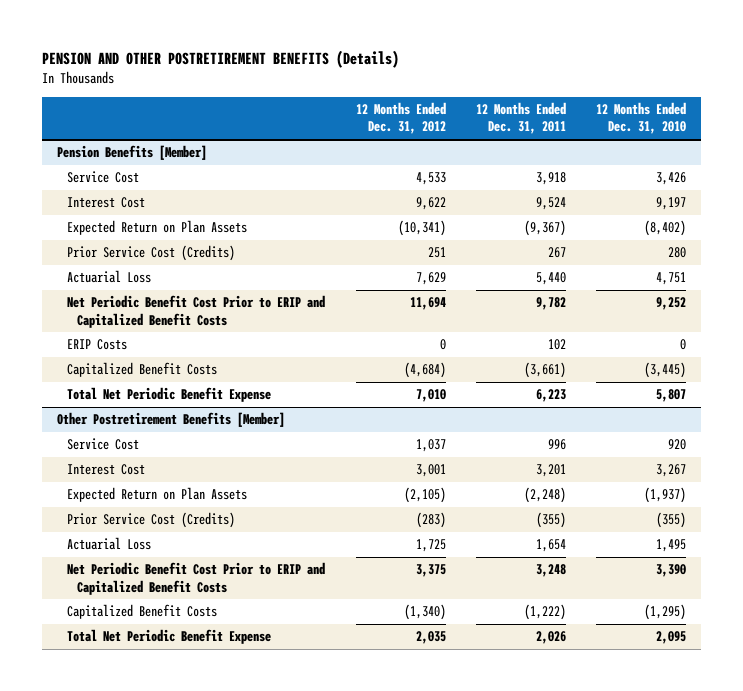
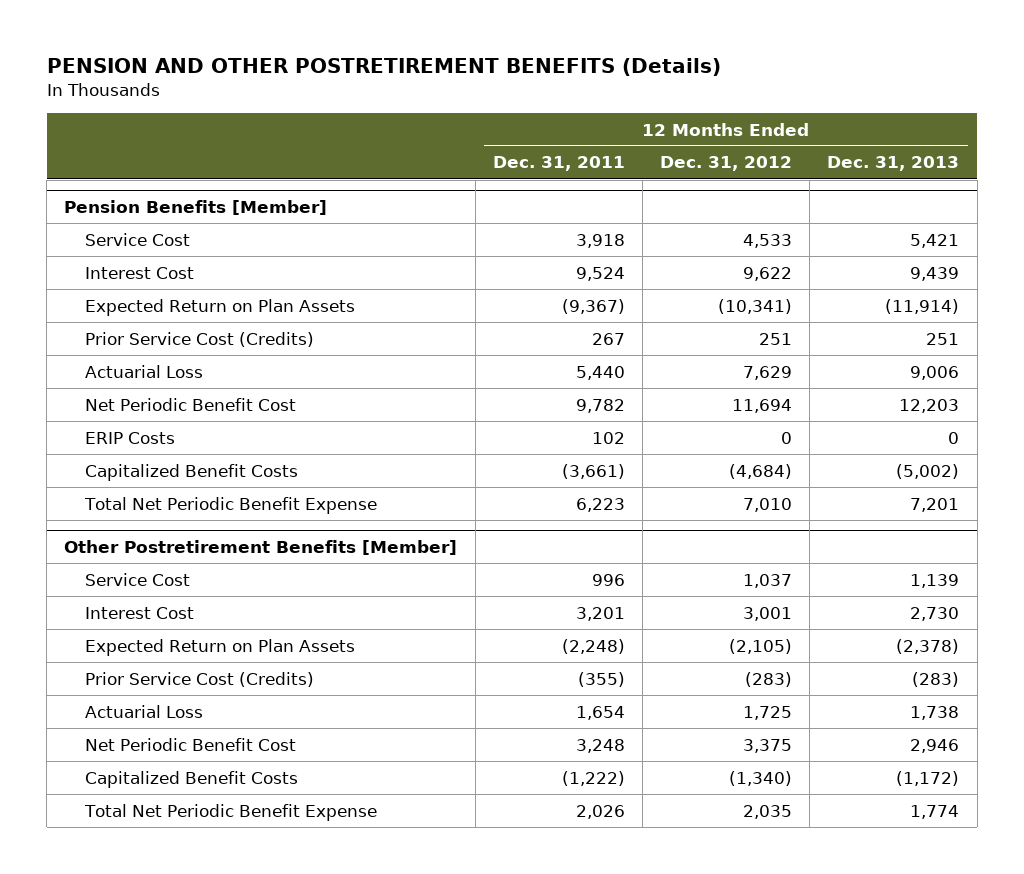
- | 12 Months Ended Dec. 31, 2012 | 12 Months Ended Dec. 31, 2011 | 12 Months Ended Dec. 31, 2010
+ | 12 Months Ended Dec. 31, 2011 | 12 Months Ended Dec. 31, 2012 | 12 Months Ended Dec. 31, 2013
@ Pension Benefits [Member]
- Net Periodic Benefit Cost Prior to ERIP and Capitalized Benefit Costs | 11,694 | 9,782 | 9,252
+ Net Periodic Benefit Cost | 9,782 | 11,694 | 12,203
@ Other Postretirement Benefits [Member]
- Net Periodic Benefit Cost Prior to ERIP and Capitalized Benefit Costs | 3,375 | 3,248 | 3,390
+ Net Periodic Benefit Cost | 3,248 | 3,375 | 2,946

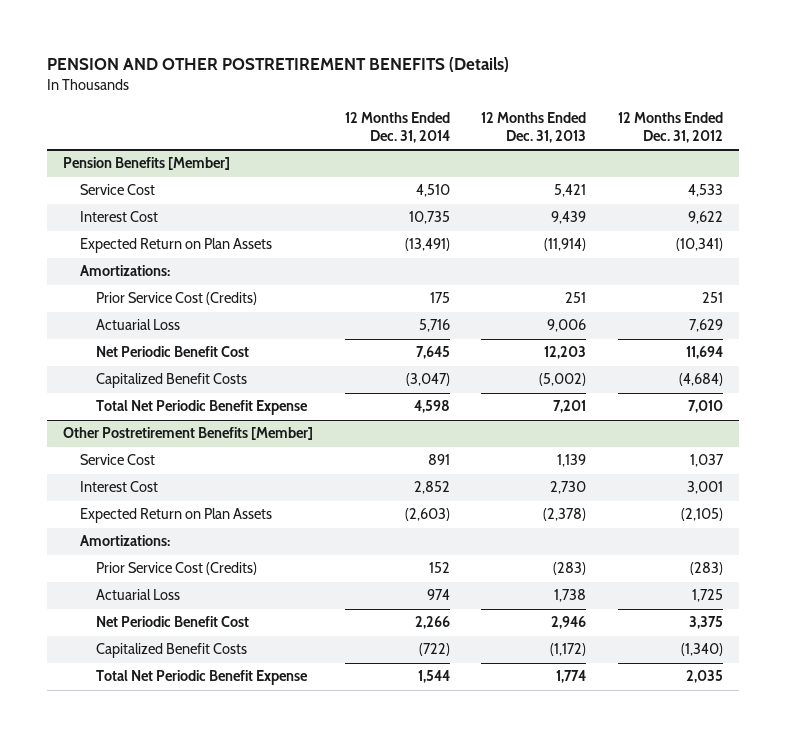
- | 12 Months Ended Dec. 31, 2011 | 12 Months Ended Dec. 31, 2012 | 12 Months Ended Dec. 31, 2013
+ | 12 Months Ended Dec. 31, 2014 | 12 Months Ended Dec. 31, 2013 | 12 Months Ended Dec. 31, 2012
@ Pension Benefits [Member]
+ Amortizations:
- ERIP Costs | 102 | 0 | 0
@ Other Postretirement Benefits [Member]
+ Amortizations:

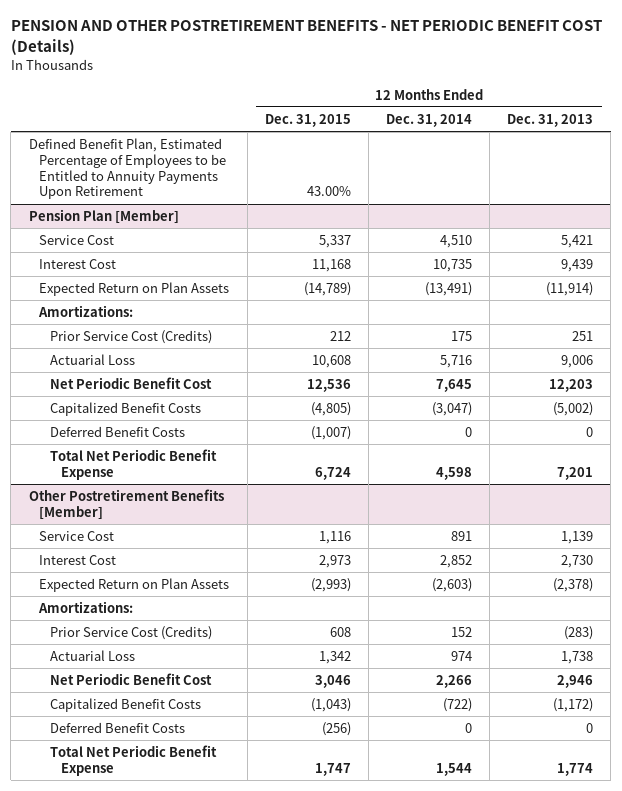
- PENSION AND OTHER POSTRETIREMENT BENEFITS (Details)
+ PENSION AND OTHER POSTRETIREMENT BENEFITS - NET PERIODIC BENEFIT COST (Details)
- | 12 Months Ended Dec. 31, 2014 | 12 Months Ended Dec. 31, 2013 | 12 Months Ended Dec. 31, 2012
+ | 12 Months Ended Dec. 31, 2015 | 12 Months Ended Dec. 31, 2014 | 12 Months Ended Dec. 31, 2013
- Pension Benefits [Member]
+ Defined Benefit Plan, Estimated Percentage of Employees to be Entitled to Annuity Payments Upon Retirement | 43.00% | |
+ Pension Plan [Member]
+ Deferred Benefit Costs | (1,007) | 0 | 0
@ Other Postretirement Benefits [Member]
+ Deferred Benefit Costs | (256) | 0 | 0

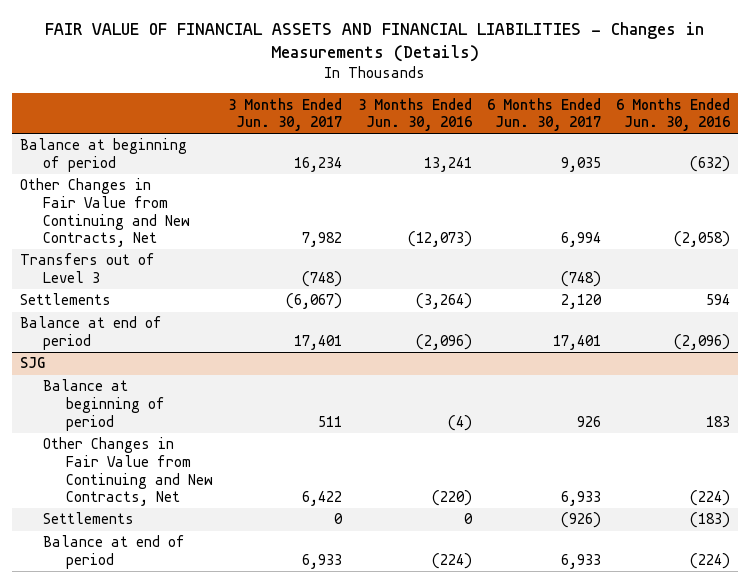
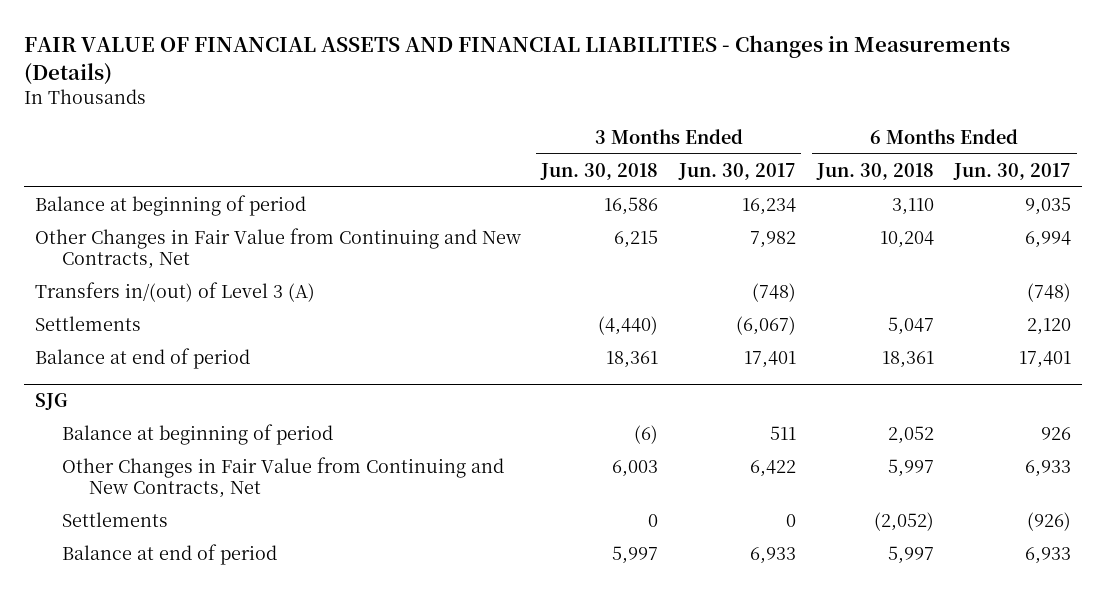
- | 3 Months Ended Jun. 30, 2017 | 3 Months Ended Jun. 30, 2016 | 6 Months Ended Jun. 30, 2017 | 6 Months Ended Jun. 30, 2016
+ | 3 Months Ended Jun. 30, 2018 | 3 Months Ended Jun. 30, 2017 | 6 Months Ended Jun. 30, 2018 | 6 Months Ended Jun. 30, 2017
- Transfers out of Level 3 | (748) | | (748) |
+ Transfers in/(out) of Level 3 (A) | | (748) | | (748)

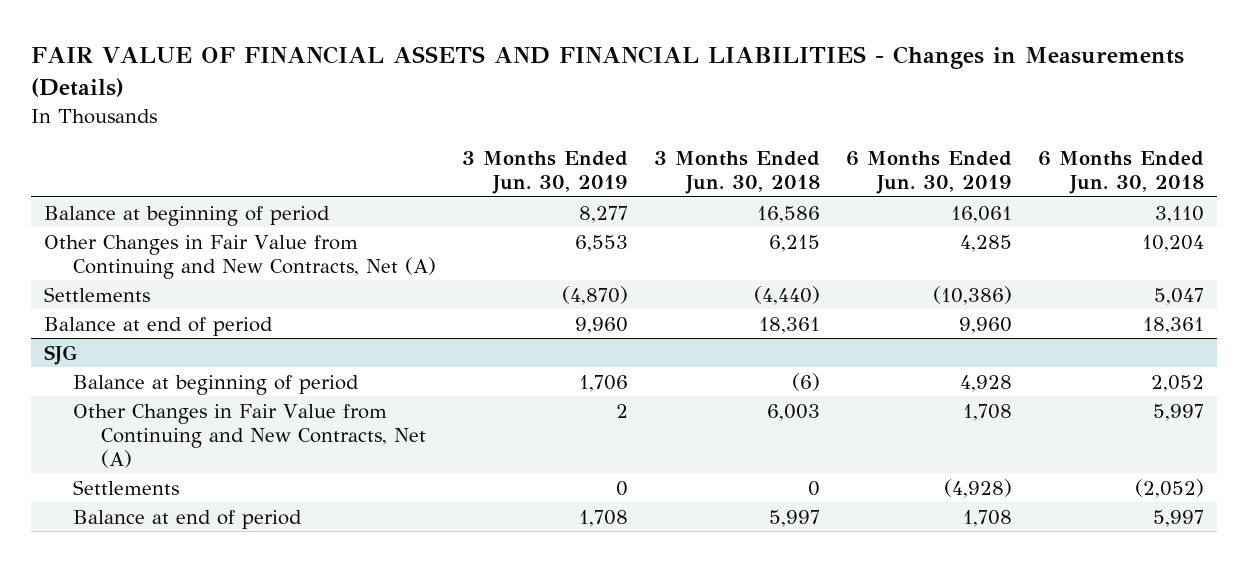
- | 3 Months Ended Jun. 30, 2018 | 3 Months Ended Jun. 30, 2017 | 6 Months Ended Jun. 30, 2018 | 6 Months Ended Jun. 30, 2017
+ | 3 Months Ended Jun. 30, 2019 | 3 Months Ended Jun. 30, 2018 | 6 Months Ended Jun. 30, 2019 | 6 Months Ended Jun. 30, 2018
- Other Changes in Fair Value from Continuing and New Contracts, Net | 6,215 | 7,982 | 10,204 | 6,994
- Transfers in/(out) of Level 3 (A) | | (748) | | (748)
+ Other Changes in Fair Value from Continuing and New Contracts, Net (A) | 6,553 | 6,215 | 4,285 | 10,204
@ SJG
- Other Changes in Fair Value from Continuing and New Contracts, Net | 6,003 | 6,422 | 5,997 | 6,933
+ Other Changes in Fair Value from Continuing and New Contracts, Net (A) | 2 | 6,003 | 1,708 | 5,997

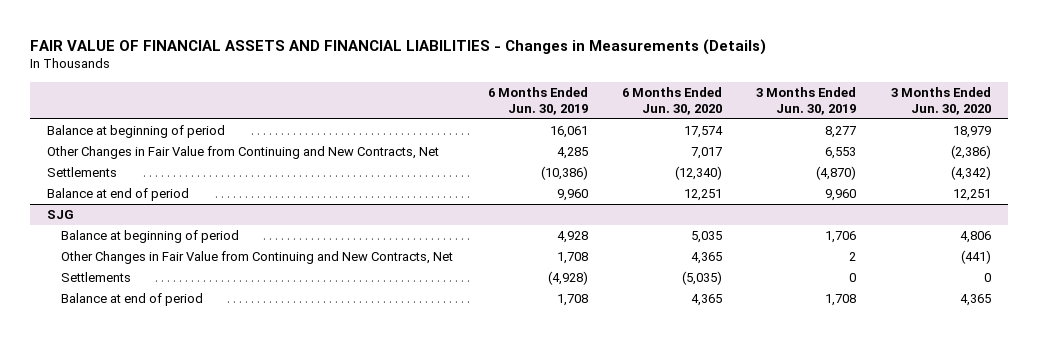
- | 3 Months Ended Jun. 30, 2019 | 3 Months Ended Jun. 30, 2018 | 6 Months Ended Jun. 30, 2019 | 6 Months Ended Jun. 30, 2018
+ | 6 Months Ended Jun. 30, 2019 | 6 Months Ended Jun. 30, 2020 | 3 Months Ended Jun. 30, 2019 | 3 Months Ended Jun. 30, 2020
- Other Changes in Fair Value from Continuing and New Contracts, Net (A) | 6,553 | 6,215 | 4,285 | 10,204
+ Other Changes in Fair Value from Continuing and New Contracts, Net | 4,285 | 7,017 | 6,553 | (2,386)
@ SJG
- Other Changes in Fair Value from Continuing and New Contracts, Net (A) | 2 | 6,003 | 1,708 | 5,997
+ Other Changes in Fair Value from Continuing and New Contracts, Net | 1,708 | 4,365 | 2 | (441)

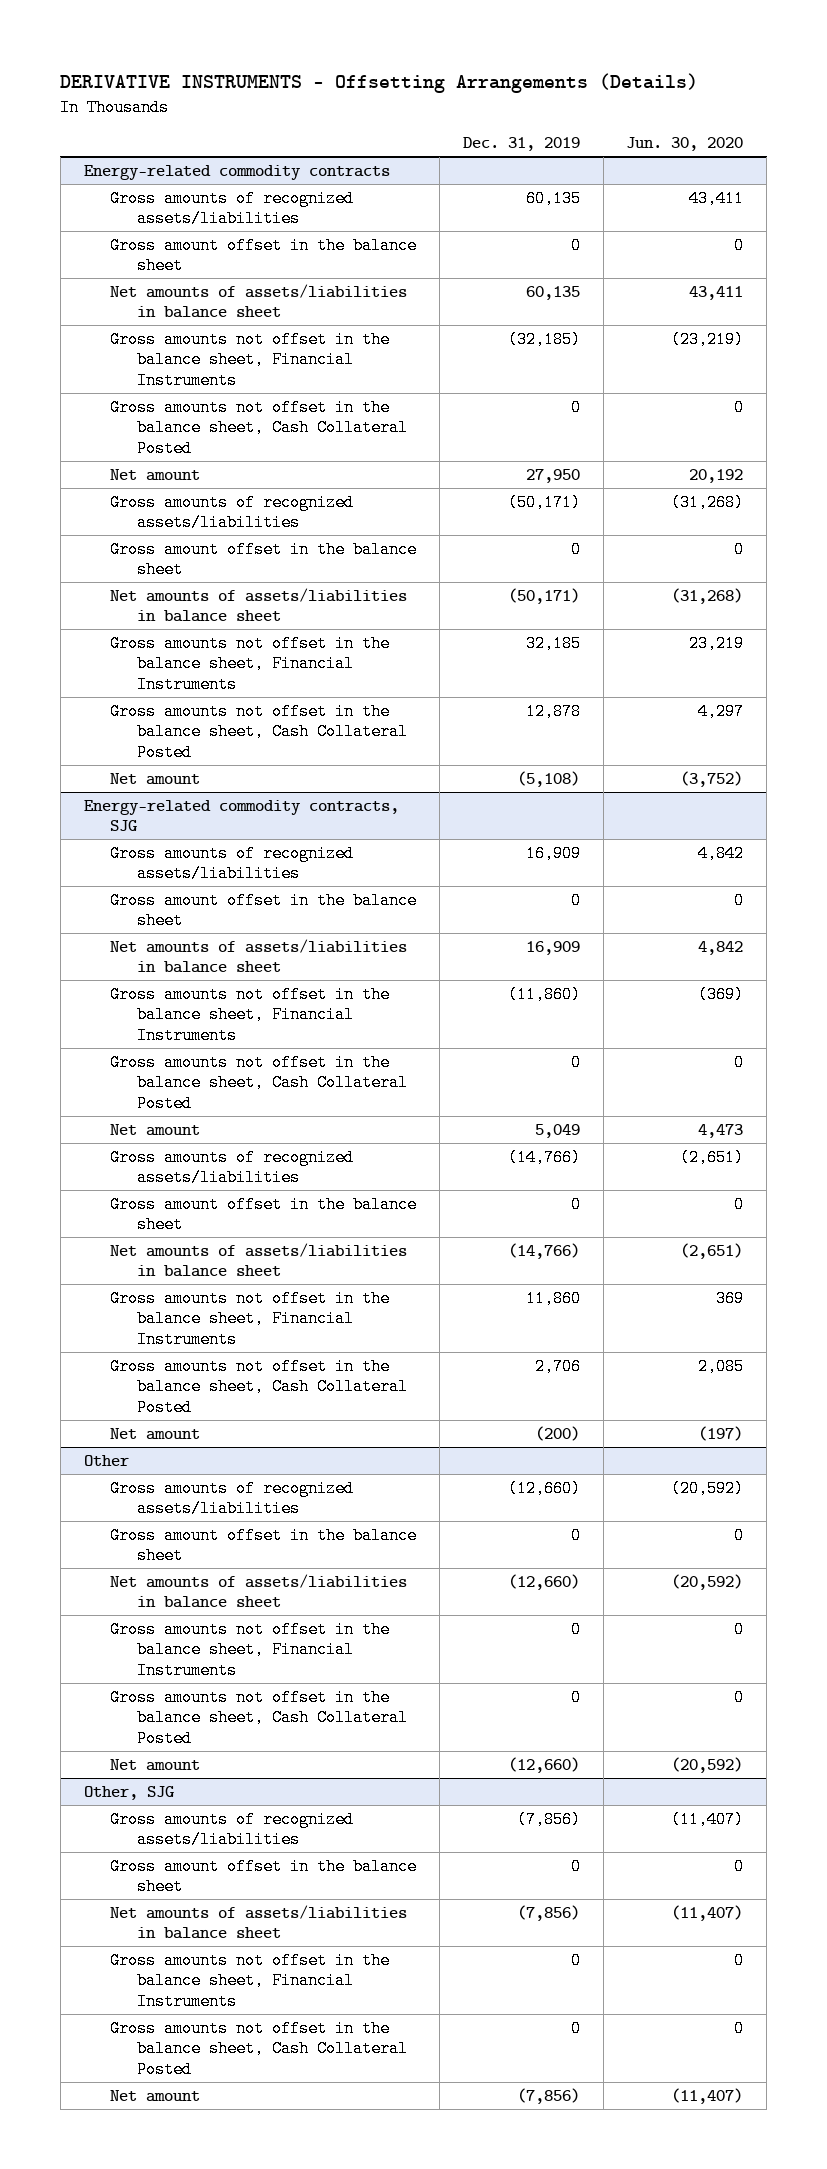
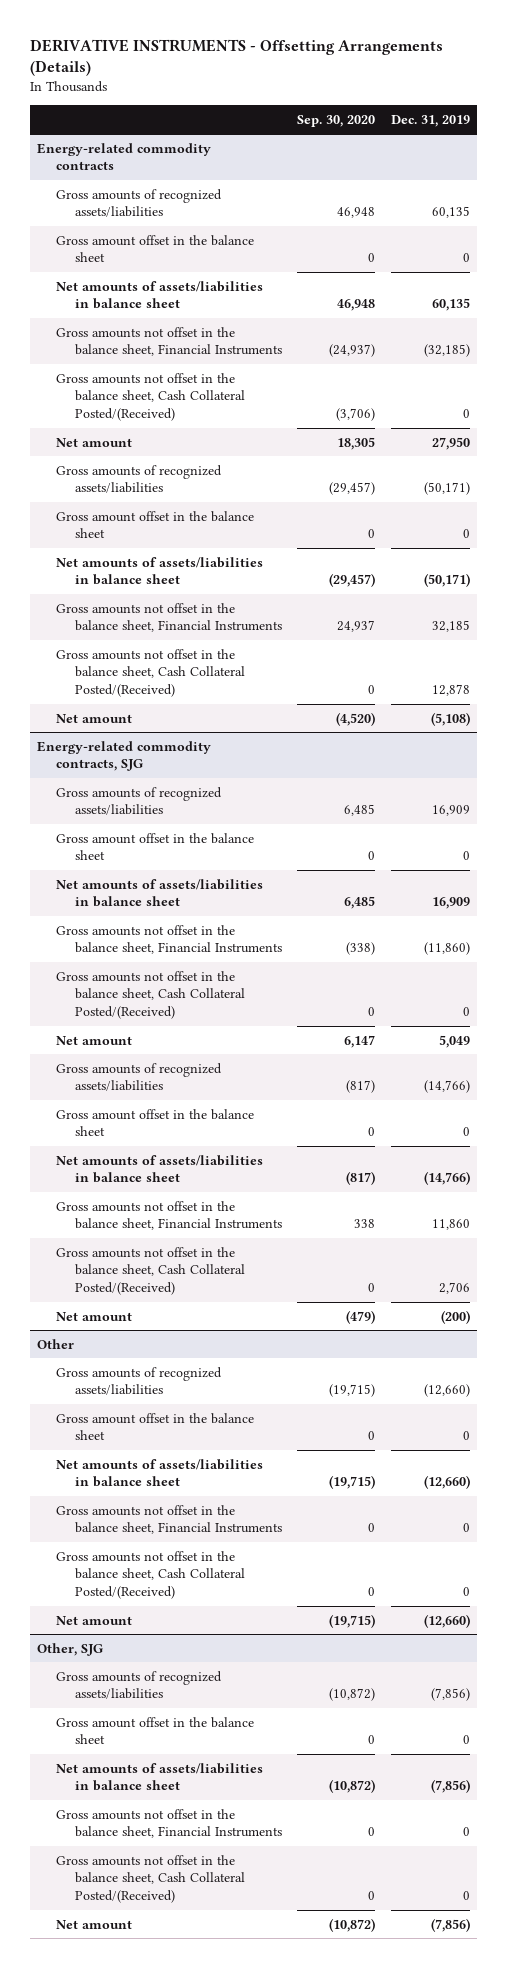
- | Dec. 31, 2019 | Jun. 30, 2020
+ | Sep. 30, 2020 | Dec. 31, 2019
@ Energy-related commodity contracts
- Gross amounts not offset in the balance sheet, Cash Collateral Posted | 0 | 0
+ Gross amounts not offset in the balance sheet, Cash Collateral Posted/(Received) | (3,706) | 0
- Gross amounts not offset in the balance sheet, Cash Collateral Posted | 12,878 | 4,297
+ Gross amounts not offset in the balance sheet, Cash Collateral Posted/(Received) | 0 | 12,878
@ Energy-related commodity contracts, SJG
- Gross amounts not offset in the balance sheet, Cash Collateral Posted | 0 | 0
+ Gross amounts not offset in the balance sheet, Cash Collateral Posted/(Received) | 0 | 0
- Gross amounts not offset in the balance sheet, Cash Collateral Posted | 2,706 | 2,085
+ Gross amounts not offset in the balance sheet, Cash Collateral Posted/(Received) | 0 | 2,706
@ Other
- Gross amounts not offset in the balance sheet, Cash Collateral Posted | 0 | 0
+ Gross amounts not offset in the balance sheet, Cash Collateral Posted/(Received) | 0 | 0
@ Other, SJG
- Gross amounts not offset in the balance sheet, Cash Collateral Posted | 0 | 0
+ Gross amounts not offset in the balance sheet, Cash Collateral Posted/(Received) | 0 | 0

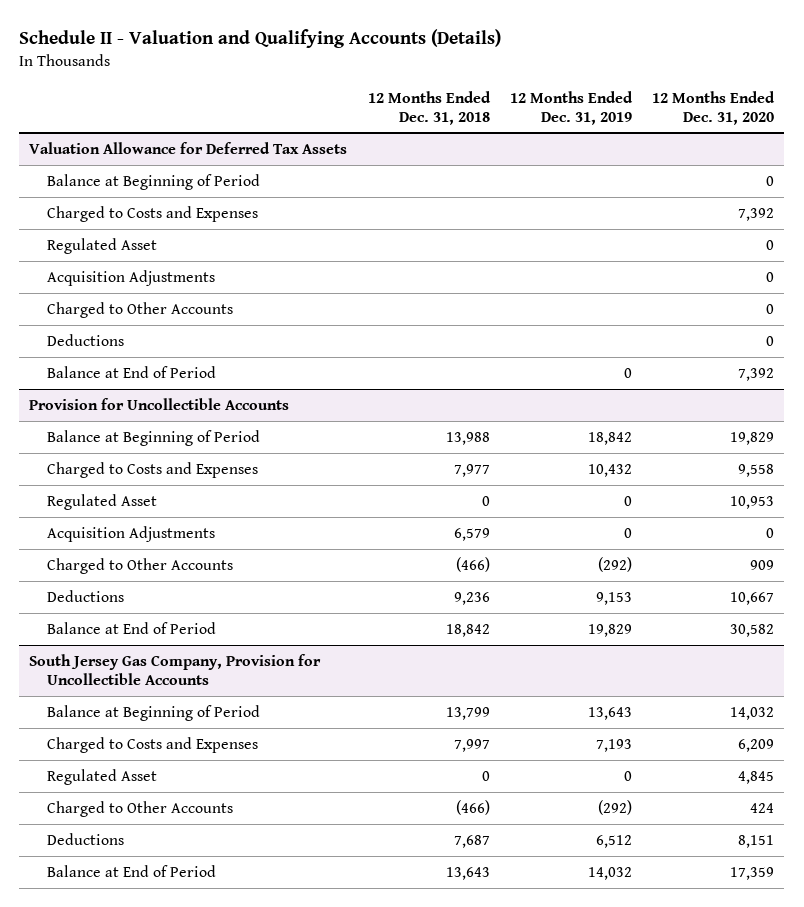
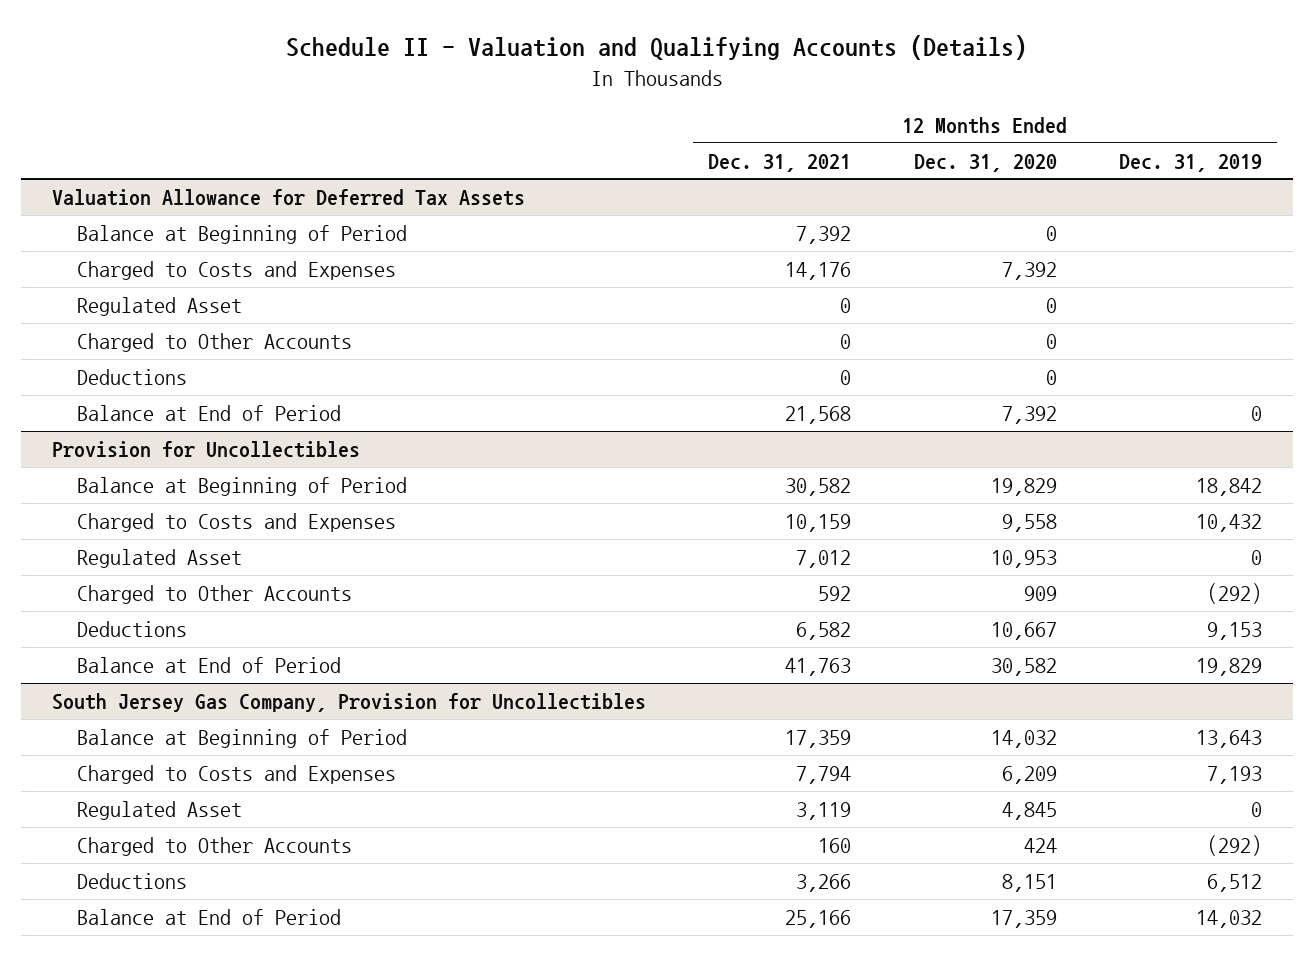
- | 12 Months Ended Dec. 31, 2018 | 12 Months Ended Dec. 31, 2019 | 12 Months Ended Dec. 31, 2020
+ | 12 Months Ended Dec. 31, 2021 | 12 Months Ended Dec. 31, 2020 | 12 Months Ended Dec. 31, 2019
@ Valuation Allowance for Deferred Tax Assets
- Acquisition Adjustments | | | 0
- Provision for Uncollectible Accounts
+ Provision for Uncollectibles
- Acquisition Adjustments | 6,579 | 0 | 0
- South Jersey Gas Company, Provision for Uncollectible Accounts
+ South Jersey Gas Company, Provision for Uncollectibles

